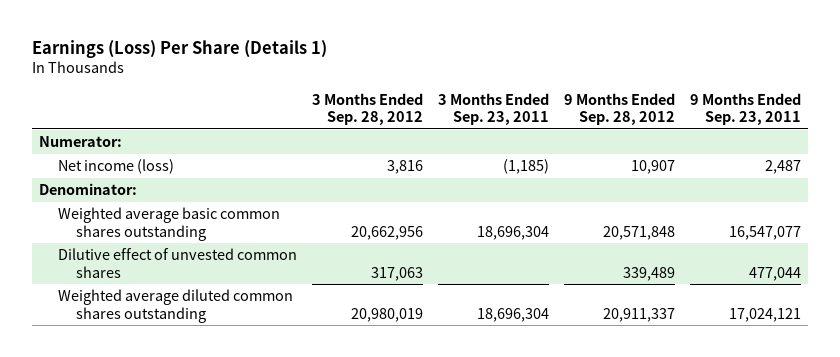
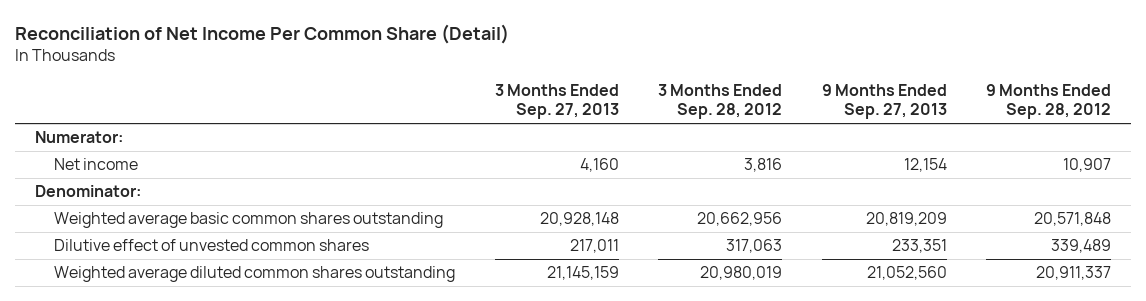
- Earnings (Loss) Per Share (Details 1)
+ Reconciliation of Net Income Per Common Share (Detail)
- | 3 Months Ended Sep. 28, 2012 | 3 Months Ended Sep. 23, 2011 | 9 Months Ended Sep. 28, 2012 | 9 Months Ended Sep. 23, 2011
+ | 3 Months Ended Sep. 27, 2013 | 3 Months Ended Sep. 28, 2012 | 9 Months Ended Sep. 27, 2013 | 9 Months Ended Sep. 28, 2012
- Net income (loss) | 3,816 | (1,185) | 10,907 | 2,487
+ Net income | 4,160 | 3,816 | 12,154 | 10,907

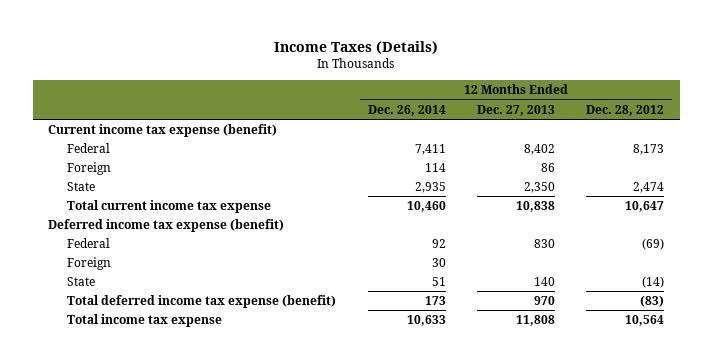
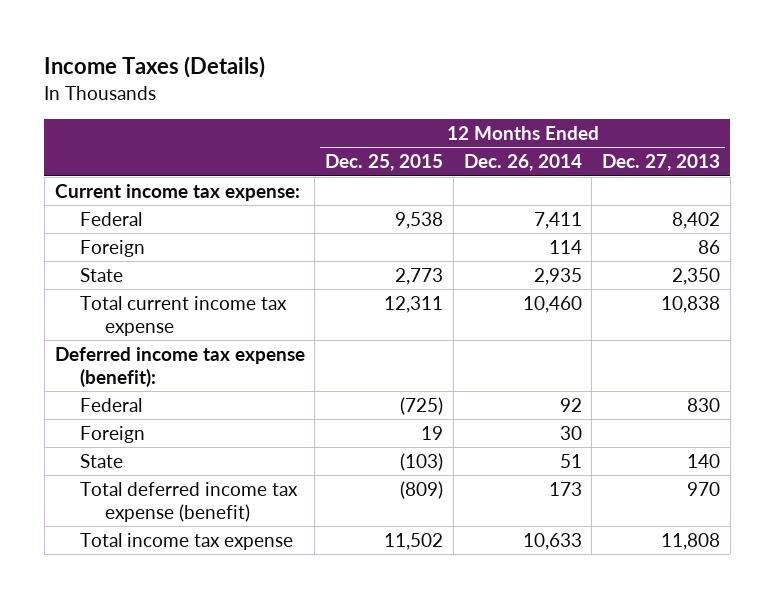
- | 12 Months Ended Dec. 26, 2014 | 12 Months Ended Dec. 27, 2013 | 12 Months Ended Dec. 28, 2012
+ | 12 Months Ended Dec. 25, 2015 | 12 Months Ended Dec. 26, 2014 | 12 Months Ended Dec. 27, 2013
- Current income tax expense (benefit)
+ Current income tax expense:
- Deferred income tax expense (benefit)
+ Deferred income tax expense (benefit):

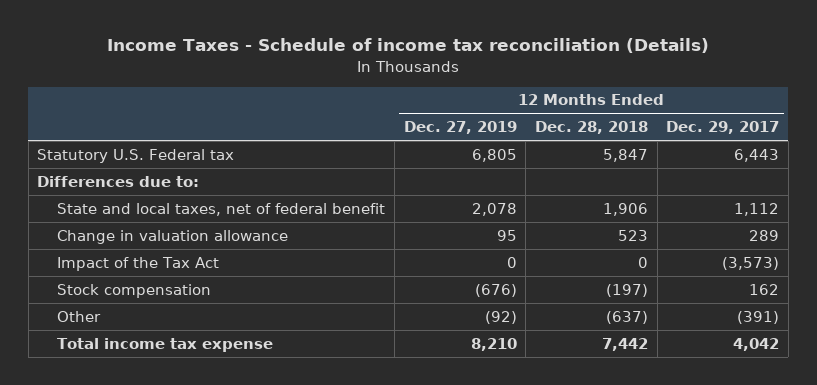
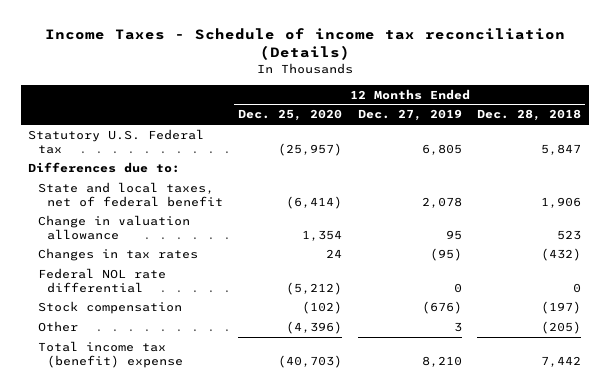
- | 12 Months Ended Dec. 27, 2019 | 12 Months Ended Dec. 28, 2018 | 12 Months Ended Dec. 29, 2017
+ | 12 Months Ended Dec. 25, 2020 | 12 Months Ended Dec. 27, 2019 | 12 Months Ended Dec. 28, 2018
- Impact of the Tax Act | 0 | 0 | (3,573)
+ Changes in tax rates | 24 | (95) | (432)
+ Federal NOL rate differential | (5,212) | 0 | 0
- Other | (92) | (637) | (391)
- Total income tax expense | 8,210 | 7,442 | 4,042
+ Other | (4,396) | 3 | (205)
+ Total income tax (benefit) expense | (40,703) | 8,210 | 7,442

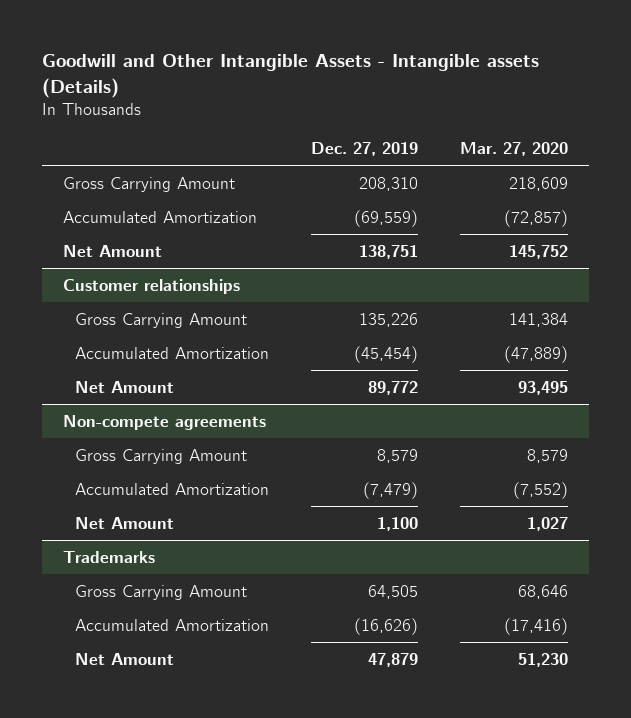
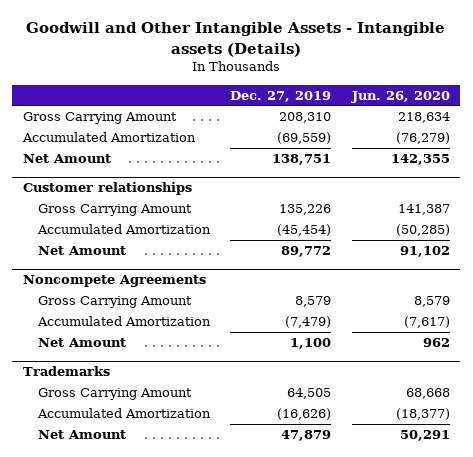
- | Dec. 27, 2019 | Mar. 27, 2020
+ | Dec. 27, 2019 | Jun. 26, 2020
- Non-compete agreements
+ Noncompete Agreements

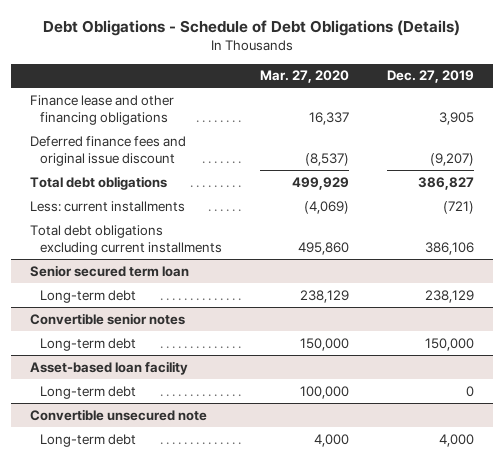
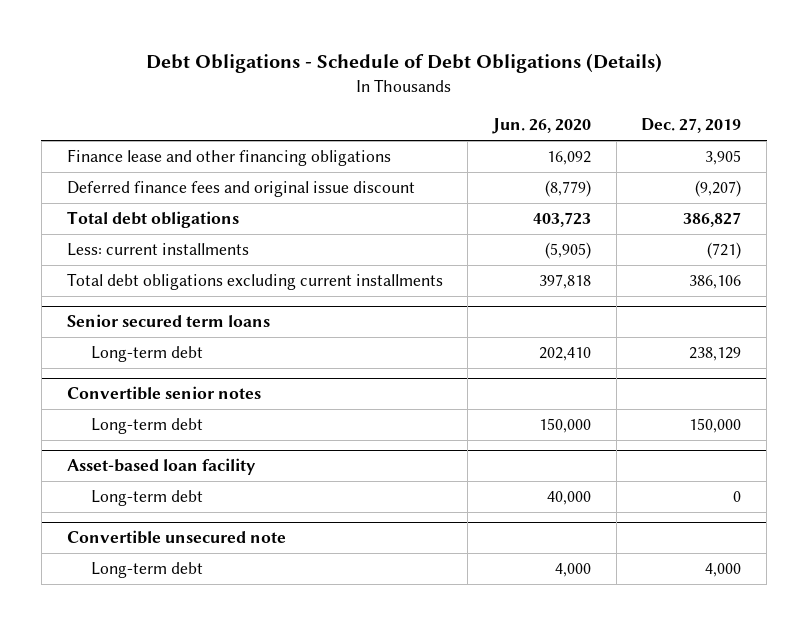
- | Mar. 27, 2020 | Dec. 27, 2019
+ | Jun. 26, 2020 | Dec. 27, 2019
- Senior secured term loan
+ Senior secured term loans

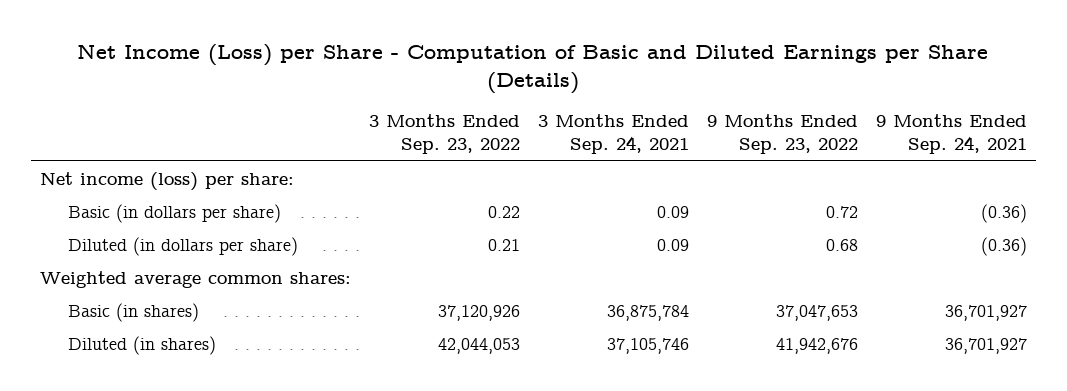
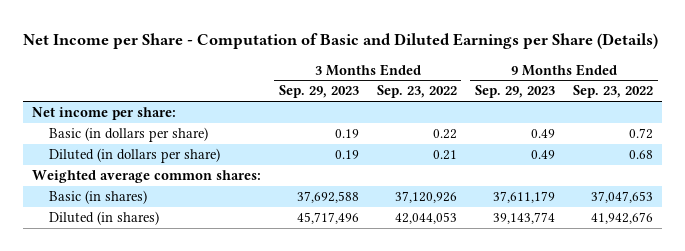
- Net Income (Loss) per Share - Computation of Basic and Diluted Earnings per Share (Details)
+ Net Income per Share - Computation of Basic and Diluted Earnings per Share (Details)
- | 3 Months Ended Sep. 23, 2022 | 3 Months Ended Sep. 24, 2021 | 9 Months Ended Sep. 23, 2022 | 9 Months Ended Sep. 24, 2021
+ | 3 Months Ended Sep. 29, 2023 | 3 Months Ended Sep. 23, 2022 | 9 Months Ended Sep. 29, 2023 | 9 Months Ended Sep. 23, 2022
- Net income (loss) per share:
+ Net income per share:

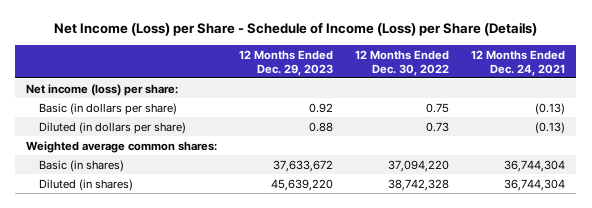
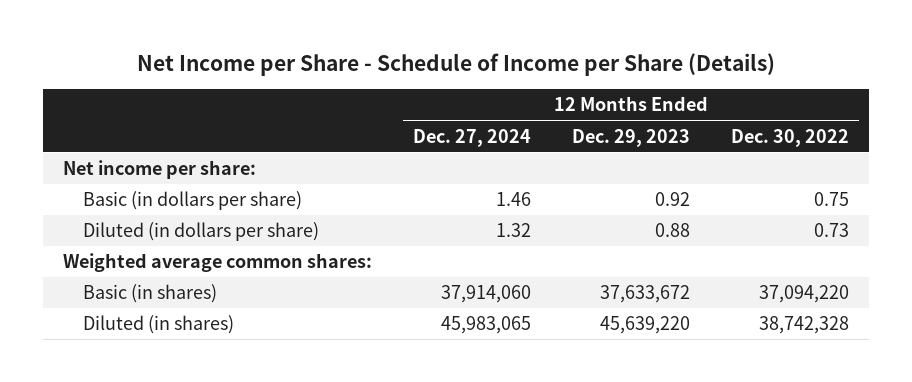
- Net Income (Loss) per Share - Schedule of Income (Loss) per Share (Details)
+ Net Income per Share - Schedule of Income per Share (Details)
- | 12 Months Ended Dec. 29, 2023 | 12 Months Ended Dec. 30, 2022 | 12 Months Ended Dec. 24, 2021
+ | 12 Months Ended Dec. 27, 2024 | 12 Months Ended Dec. 29, 2023 | 12 Months Ended Dec. 30, 2022
- Net income (loss) per share:
+ Net income per share:

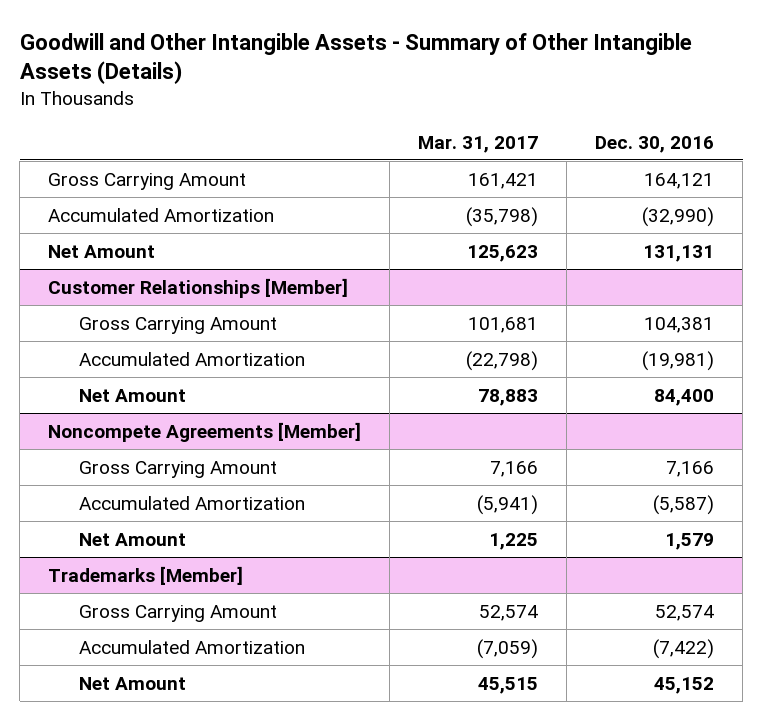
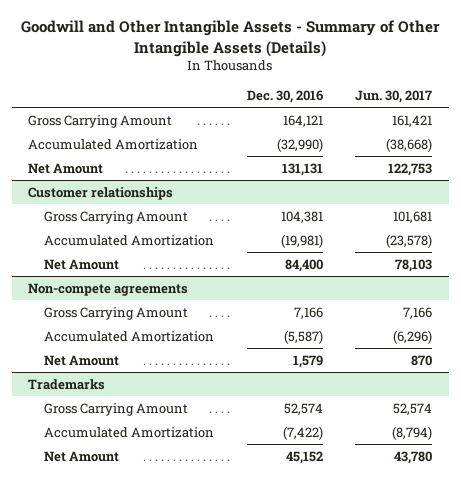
- | Mar. 31, 2017 | Dec. 30, 2016
+ | Dec. 30, 2016 | Jun. 30, 2017
- Customer Relationships [Member]
+ Customer relationships
- Noncompete Agreements [Member]
+ Non-compete agreements
- Trademarks [Member]
+ Trademarks

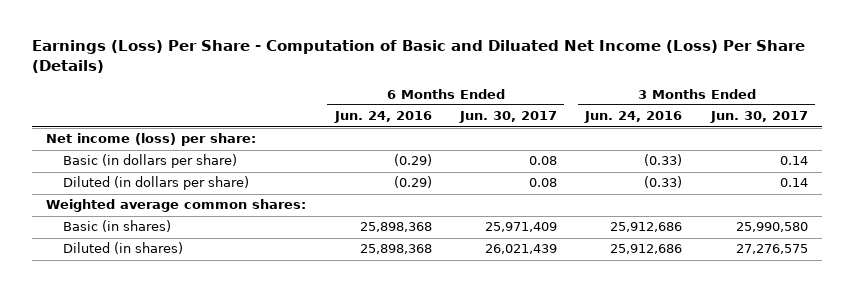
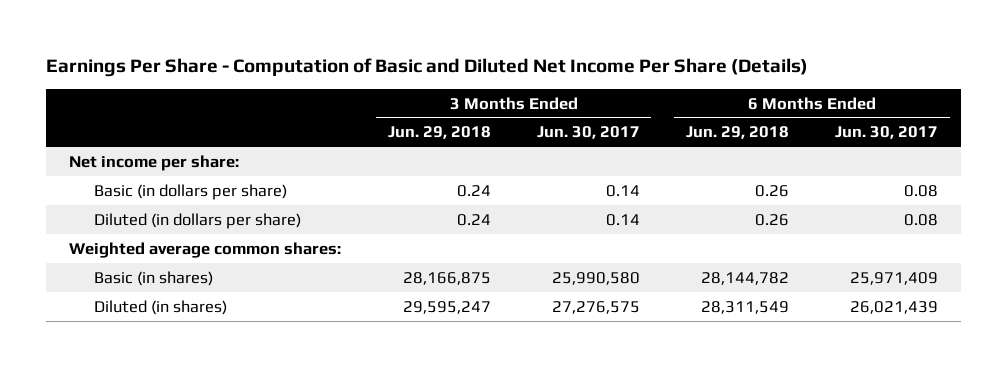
- Earnings (Loss) Per Share - Computation of Basic and Diluated Net Income (Loss) Per Share (Details)
+ Earnings Per Share - Computation of Basic and Diluted Net Income Per Share (Details)
- | 6 Months Ended Jun. 24, 2016 | 6 Months Ended Jun. 30, 2017 | 3 Months Ended Jun. 24, 2016 | 3 Months Ended Jun. 30, 2017
+ | 3 Months Ended Jun. 29, 2018 | 3 Months Ended Jun. 30, 2017 | 6 Months Ended Jun. 29, 2018 | 6 Months Ended Jun. 30, 2017
- Net income (loss) per share:
+ Net income per share:

